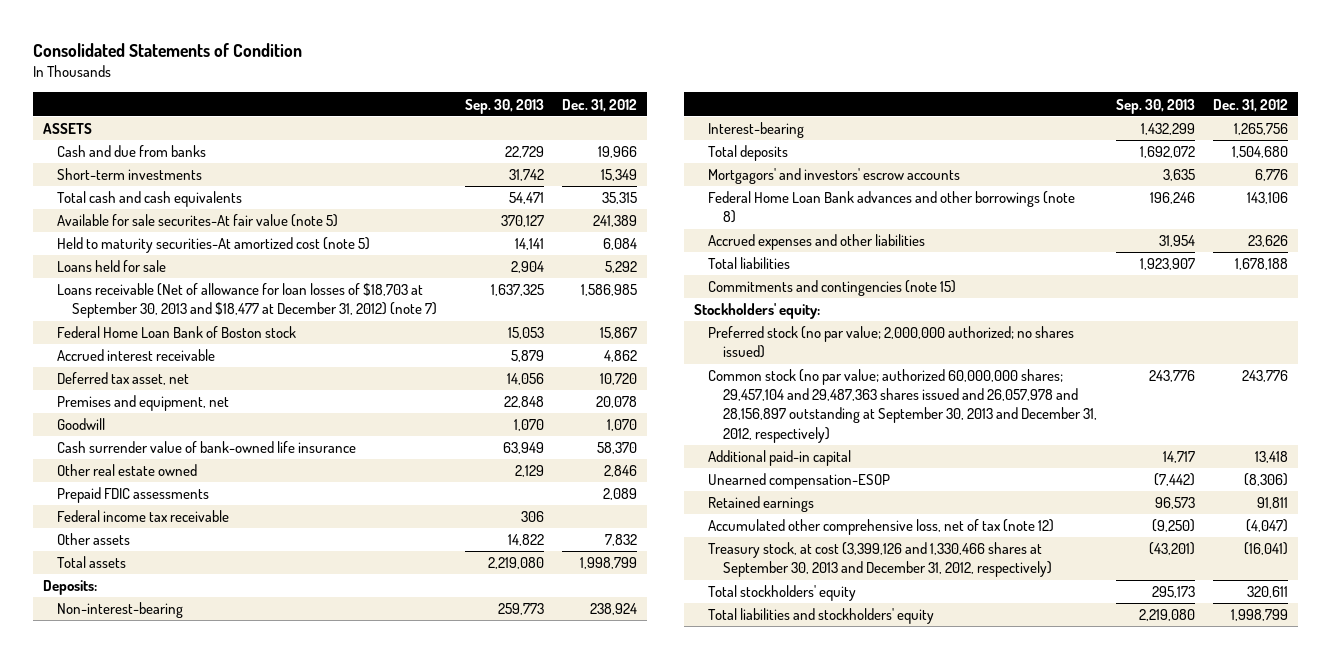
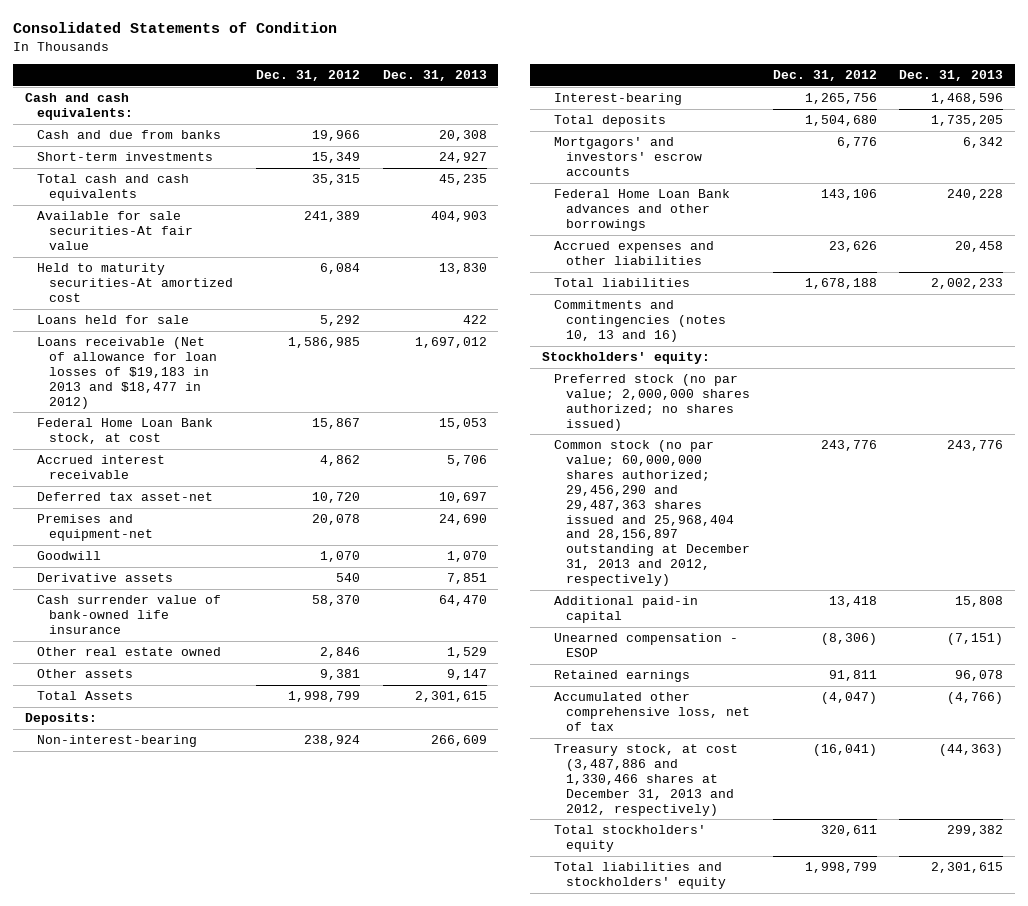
- | Sep. 30, 2013 | Dec. 31, 2012
+ | Dec. 31, 2012 | Dec. 31, 2013
- ASSETS
+ Cash and cash equivalents:
- Available for sale securites-At fair value (note 5) | 370,127 | 241,389
- Held to maturity securities-At amortized cost (note 5) | 14,141 | 6,084
+ Available for sale securities-At fair value | 241,389 | 404,903
+ Held to maturity securities-At amortized cost | 6,084 | 13,830
- Loans receivable (Net of allowance for loan losses of $18,703 at September 30, 2013 and $18,477 at December 31, 2012) (note 7) | 1,637,325 | 1,586,985
- Federal Home Loan Bank of Boston stock | 15,053 | 15,867
+ Loans receivable (Net of allowance for loan losses of $19,183 in 2013 and $18,477 in 2012) | 1,586,985 | 1,697,012
+ Federal Home Loan Bank stock, at cost | 15,867 | 15,053
- Deferred tax asset, net | 14,056 | 10,720
- Premises and equipment, net | 22,848 | 20,078
+ Deferred tax asset-net | 10,720 | 10,697
+ Premises and equipment-net | 20,078 | 24,690
+ Derivative assets | 540 | 7,851
- Prepaid FDIC assessments | | 2,089
- Federal income tax receivable | 306 |
- Other assets | 14,822 | 7,832
- Total assets | 2,219,080 | 1,998,799
+ Other assets | 9,381 | 9,147
+ Total Assets | 1,998,799 | 2,301,615
- Federal Home Loan Bank advances and other borrowings (note 8) | 196,246 | 143,106
+ Federal Home Loan Bank advances and other borrowings | 143,106 | 240,228
- Commitments and contingencies (note 15)
+ Commitments and contingencies (notes 10, 13 and 16)
- Preferred stock (no par value; 2,000,000 authorized; no shares issued)
- Common stock (no par value; authorized 60,000,000 shares; 29,457,104 and 29,487,363 shares issued and 26,057,978 and 28,156,897 outstanding at September 30, 2013 and December 31, 2012, respectively) | 243,776 | 243,776
+ Preferred stock (no par value; 2,000,000 shares authorized; no shares issued)
+ Common stock (no par value; 60,000,000 shares authorized; 29,456,290 and 29,487,363 shares issued and 25,968,404 and 28,156,897 outstanding at December 31, 2013 and 2012, respectively) | 243,776 | 243,776
- Unearned compensation-ESOP | (7,442) | (8,306)
+ Unearned compensation - ESOP | (8,306) | (7,151)
- Accumulated other comprehensive loss, net of tax (note 12) | (9,250) | (4,047)
- Treasury stock, at cost (3,399,126 and 1,330,466 shares at September 30, 2013 and December 31, 2012, respectively) | (43,201) | (16,041)
+ Accumulated other comprehensive loss, net of tax | (4,047) | (4,766)
+ Treasury stock, at cost (3,487,886 and 1,330,466 shares at December 31, 2013 and 2012, respectively) | (16,041) | (44,363)

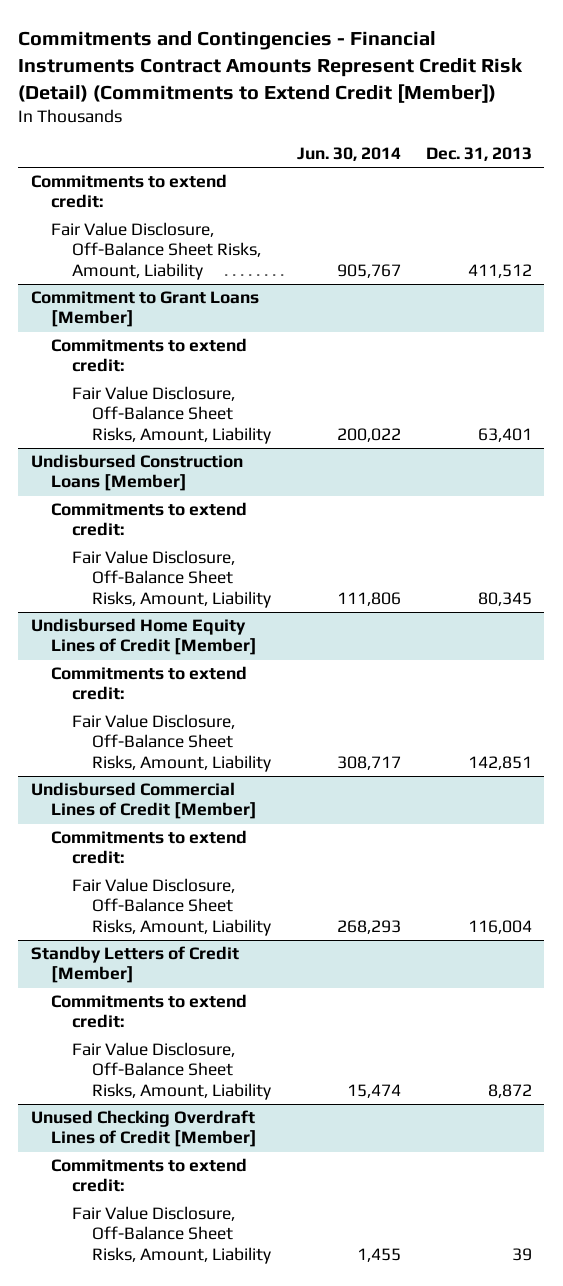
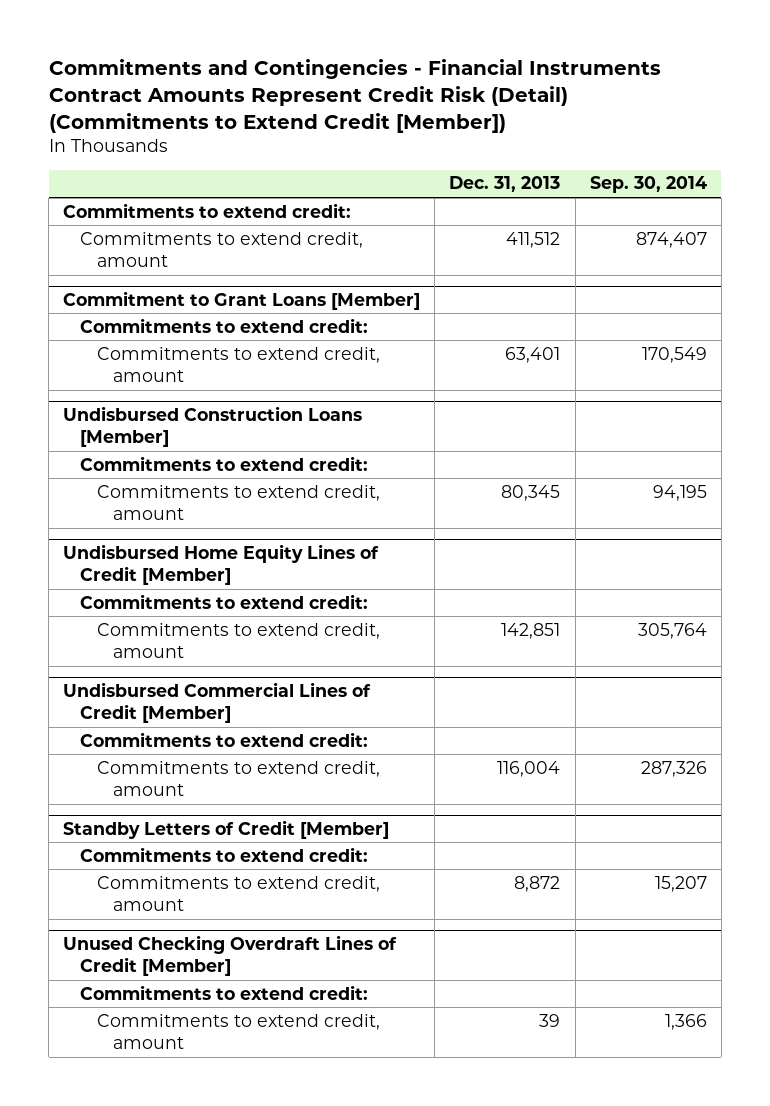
- | Jun. 30, 2014 | Dec. 31, 2013
+ | Dec. 31, 2013 | Sep. 30, 2014
- Fair Value Disclosure, Off-Balance Sheet Risks, Amount, Liability | 905,767 | 411,512
+ Commitments to extend credit, amount | 411,512 | 874,407
@ Commitment to Grant Loans [Member]
- Fair Value Disclosure, Off-Balance Sheet Risks, Amount, Liability | 200,022 | 63,401
+ Commitments to extend credit, amount | 63,401 | 170,549
@ Undisbursed Construction Loans [Member]
- Fair Value Disclosure, Off-Balance Sheet Risks, Amount, Liability | 111,806 | 80,345
+ Commitments to extend credit, amount | 80,345 | 94,195
@ Undisbursed Home Equity Lines of Credit [Member]
- Fair Value Disclosure, Off-Balance Sheet Risks, Amount, Liability | 308,717 | 142,851
+ Commitments to extend credit, amount | 142,851 | 305,764
@ Undisbursed Commercial Lines of Credit [Member]
- Fair Value Disclosure, Off-Balance Sheet Risks, Amount, Liability | 268,293 | 116,004
+ Commitments to extend credit, amount | 116,004 | 287,326
@ Standby Letters of Credit [Member]
- Fair Value Disclosure, Off-Balance Sheet Risks, Amount, Liability | 15,474 | 8,872
+ Commitments to extend credit, amount | 8,872 | 15,207
@ Unused Checking Overdraft Lines of Credit [Member]
- Fair Value Disclosure, Off-Balance Sheet Risks, Amount, Liability | 1,455 | 39
+ Commitments to extend credit, amount | 39 | 1,366

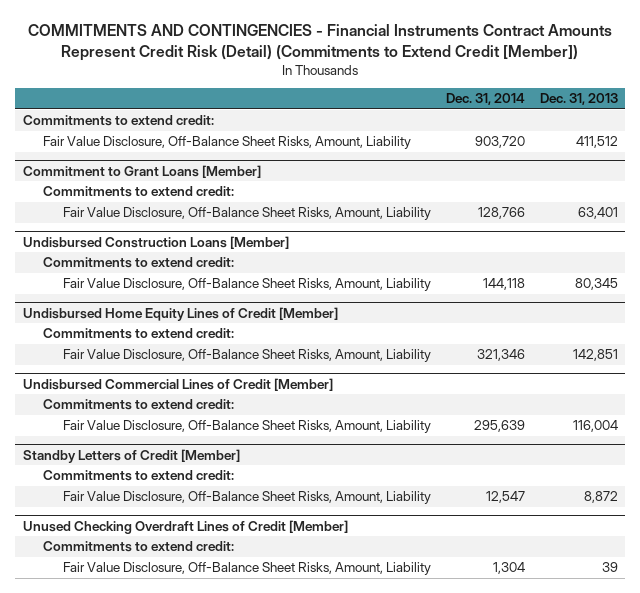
- Commitments and Contingencies - Financial Instruments Contract Amounts Represent Credit Risk (Detail) (Commitments to Extend Credit [Member])
+ COMMITMENTS AND CONTINGENCIES - Financial Instruments Contract Amounts Represent Credit Risk (Detail) (Commitments to Extend Credit [Member])
- | Dec. 31, 2013 | Sep. 30, 2014
+ | Dec. 31, 2014 | Dec. 31, 2013
- Commitments to extend credit, amount | 411,512 | 874,407
+ Fair Value Disclosure, Off-Balance Sheet Risks, Amount, Liability | 903,720 | 411,512
@ Commitment to Grant Loans [Member]
- Commitments to extend credit, amount | 63,401 | 170,549
+ Fair Value Disclosure, Off-Balance Sheet Risks, Amount, Liability | 128,766 | 63,401
@ Undisbursed Construction Loans [Member]
- Commitments to extend credit, amount | 80,345 | 94,195
+ Fair Value Disclosure, Off-Balance Sheet Risks, Amount, Liability | 144,118 | 80,345
@ Undisbursed Home Equity Lines of Credit [Member]
- Commitments to extend credit, amount | 142,851 | 305,764
+ Fair Value Disclosure, Off-Balance Sheet Risks, Amount, Liability | 321,346 | 142,851
@ Undisbursed Commercial Lines of Credit [Member]
- Commitments to extend credit, amount | 116,004 | 287,326
+ Fair Value Disclosure, Off-Balance Sheet Risks, Amount, Liability | 295,639 | 116,004
@ Standby Letters of Credit [Member]
- Commitments to extend credit, amount | 8,872 | 15,207
+ Fair Value Disclosure, Off-Balance Sheet Risks, Amount, Liability | 12,547 | 8,872
@ Unused Checking Overdraft Lines of Credit [Member]
- Commitments to extend credit, amount | 39 | 1,366
+ Fair Value Disclosure, Off-Balance Sheet Risks, Amount, Liability | 1,304 | 39

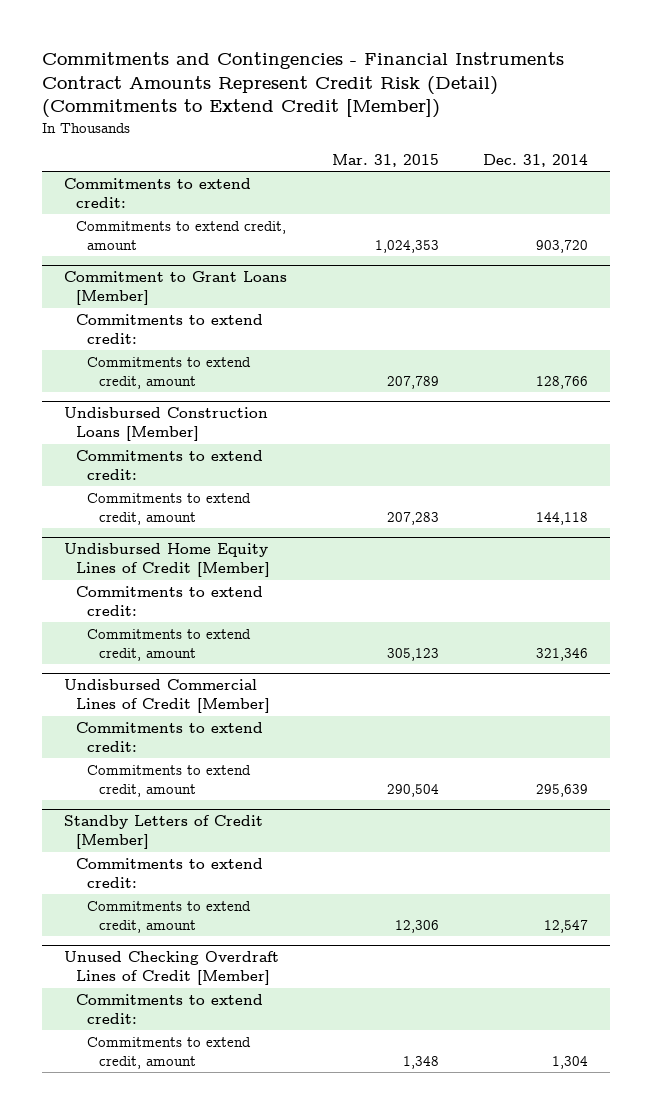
- COMMITMENTS AND CONTINGENCIES - Financial Instruments Contract Amounts Represent Credit Risk (Detail) (Commitments to Extend Credit [Member])
+ Commitments and Contingencies - Financial Instruments Contract Amounts Represent Credit Risk (Detail) (Commitments to Extend Credit [Member])
- | Dec. 31, 2014 | Dec. 31, 2013
+ | Mar. 31, 2015 | Dec. 31, 2014
- Fair Value Disclosure, Off-Balance Sheet Risks, Amount, Liability | 903,720 | 411,512
+ Commitments to extend credit, amount | 1,024,353 | 903,720
@ Commitment to Grant Loans [Member]
- Fair Value Disclosure, Off-Balance Sheet Risks, Amount, Liability | 128,766 | 63,401
+ Commitments to extend credit, amount | 207,789 | 128,766
@ Undisbursed Construction Loans [Member]
- Fair Value Disclosure, Off-Balance Sheet Risks, Amount, Liability | 144,118 | 80,345
+ Commitments to extend credit, amount | 207,283 | 144,118
@ Undisbursed Home Equity Lines of Credit [Member]
- Fair Value Disclosure, Off-Balance Sheet Risks, Amount, Liability | 321,346 | 142,851
+ Commitments to extend credit, amount | 305,123 | 321,346
@ Undisbursed Commercial Lines of Credit [Member]
- Fair Value Disclosure, Off-Balance Sheet Risks, Amount, Liability | 295,639 | 116,004
+ Commitments to extend credit, amount | 290,504 | 295,639
@ Standby Letters of Credit [Member]
- Fair Value Disclosure, Off-Balance Sheet Risks, Amount, Liability | 12,547 | 8,872
+ Commitments to extend credit, amount | 12,306 | 12,547
@ Unused Checking Overdraft Lines of Credit [Member]
- Fair Value Disclosure, Off-Balance Sheet Risks, Amount, Liability | 1,304 | 39
+ Commitments to extend credit, amount | 1,348 | 1,304

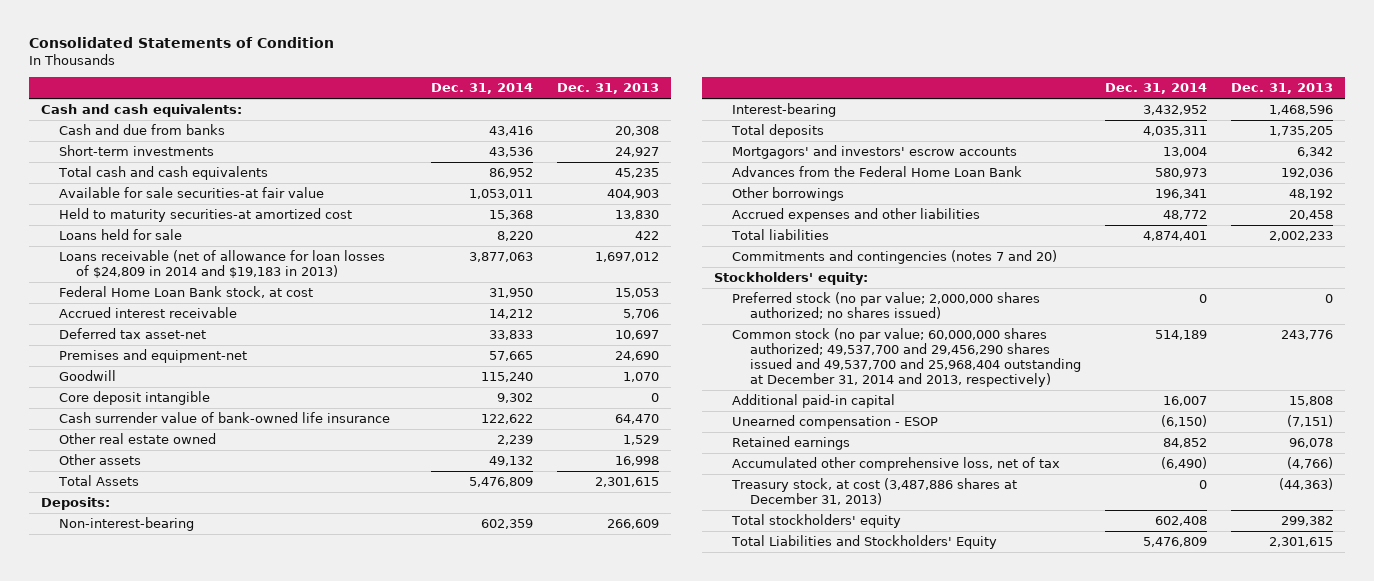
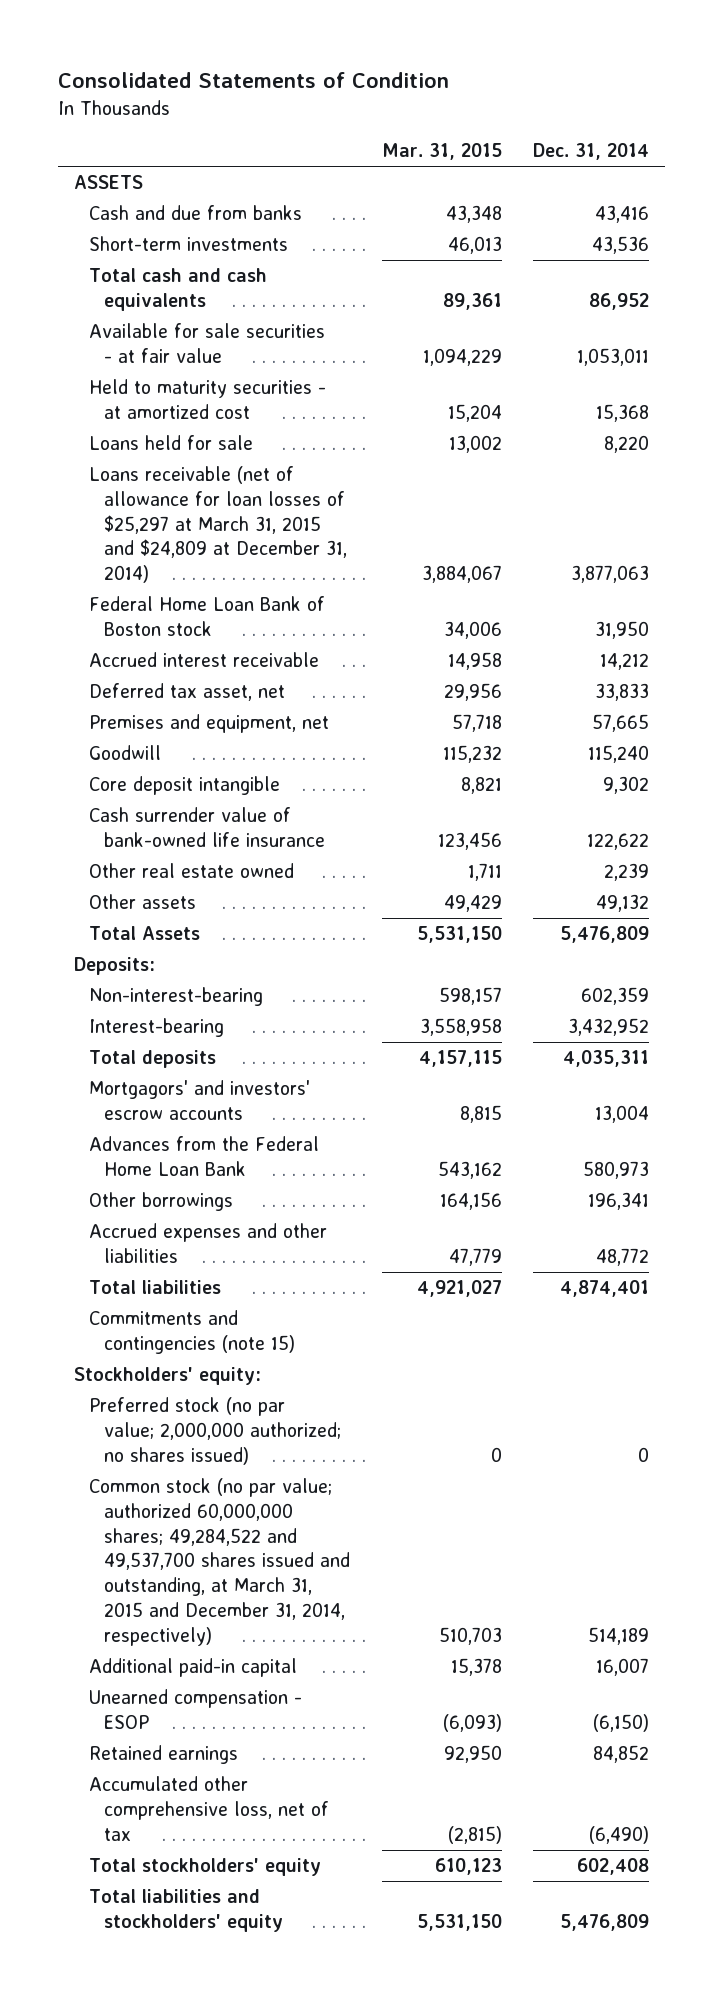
- | Dec. 31, 2014 | Dec. 31, 2013
+ | Mar. 31, 2015 | Dec. 31, 2014
- Cash and cash equivalents:
+ ASSETS
- Available for sale securities-at fair value | 1,053,011 | 404,903
- Held to maturity securities-at amortized cost | 15,368 | 13,830
+ Available for sale securities - at fair value | 1,094,229 | 1,053,011
+ Held to maturity securities - at amortized cost | 15,204 | 15,368
- Loans receivable (net of allowance for loan losses of $24,809 in 2014 and $19,183 in 2013) | 3,877,063 | 1,697,012
- Federal Home Loan Bank stock, at cost | 31,950 | 15,053
+ Loans receivable (net of allowance for loan losses of $25,297 at March 31, 2015 and $24,809 at December 31, 2014) | 3,884,067 | 3,877,063
+ Federal Home Loan Bank of Boston stock | 34,006 | 31,950
- Deferred tax asset-net | 33,833 | 10,697
- Premises and equipment-net | 57,665 | 24,690
+ Deferred tax asset, net | 29,956 | 33,833
+ Premises and equipment, net | 57,718 | 57,665
- Commitments and contingencies (notes 7 and 20)
+ Commitments and contingencies (note 15)
- Preferred stock (no par value; 2,000,000 shares authorized; no shares issued) | 0 | 0
- Common stock (no par value; 60,000,000 shares authorized; 49,537,700 and 29,456,290 shares issued and 49,537,700 and 25,968,404 outstanding at December 31, 2014 and 2013, respectively) | 514,189 | 243,776
+ Preferred stock (no par value; 2,000,000 authorized; no shares issued) | 0 | 0
+ Common stock (no par value; authorized 60,000,000 shares; 49,284,522 and 49,537,700 shares issued and outstanding, at March 31, 2015 and December 31, 2014, respectively) | 510,703 | 514,189
- Treasury stock, at cost (3,487,886 shares at December 31, 2013) | 0 | (44,363)
- Total Liabilities and Stockholders' Equity | 5,476,809 | 2,301,615
+ Total liabilities and stockholders' equity | 5,531,150 | 5,476,809

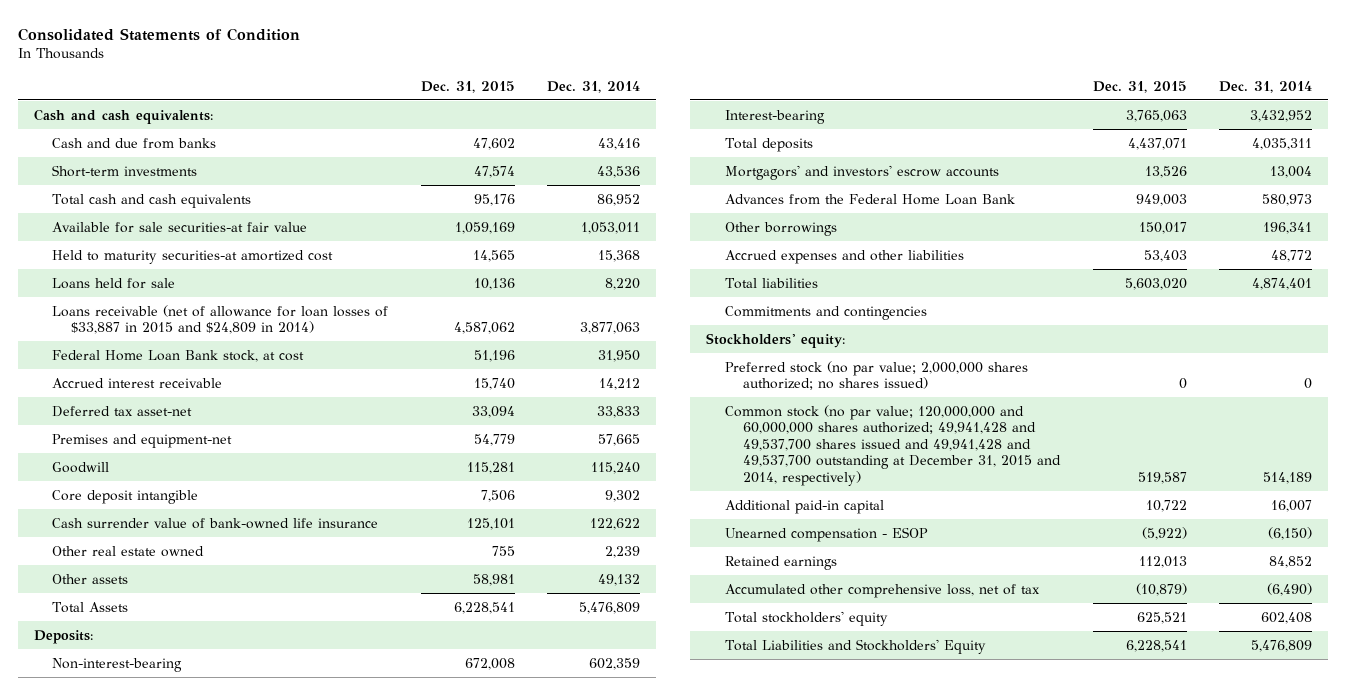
- | Mar. 31, 2015 | Dec. 31, 2014
+ | Dec. 31, 2015 | Dec. 31, 2014
- ASSETS
+ Cash and cash equivalents:
- Available for sale securities - at fair value | 1,094,229 | 1,053,011
- Held to maturity securities - at amortized cost | 15,204 | 15,368
+ Available for sale securities-at fair value | 1,059,169 | 1,053,011
+ Held to maturity securities-at amortized cost | 14,565 | 15,368
- Loans receivable (net of allowance for loan losses of $25,297 at March 31, 2015 and $24,809 at December 31, 2014) | 3,884,067 | 3,877,063
- Federal Home Loan Bank of Boston stock | 34,006 | 31,950
+ Loans receivable (net of allowance for loan losses of $33,887 in 2015 and $24,809 in 2014) | 4,587,062 | 3,877,063
+ Federal Home Loan Bank stock, at cost | 51,196 | 31,950
- Deferred tax asset, net | 29,956 | 33,833
- Premises and equipment, net | 57,718 | 57,665
+ Deferred tax asset-net | 33,094 | 33,833
+ Premises and equipment-net | 54,779 | 57,665
- Commitments and contingencies (note 15)
+ Commitments and contingencies
- Preferred stock (no par value; 2,000,000 authorized; no shares issued) | 0 | 0
- Common stock (no par value; authorized 60,000,000 shares; 49,284,522 and 49,537,700 shares issued and outstanding, at March 31, 2015 and December 31, 2014, respectively) | 510,703 | 514,189
+ Preferred stock (no par value; 2,000,000 shares authorized; no shares issued) | 0 | 0
+ Common stock (no par value; 120,000,000 and 60,000,000 shares authorized; 49,941,428 and 49,537,700 shares issued and 49,941,428 and 49,537,700 outstanding at December 31, 2015 and 2014, respectively) | 519,587 | 514,189
- Total liabilities and stockholders' equity | 5,531,150 | 5,476,809
+ Total Liabilities and Stockholders' Equity | 6,228,541 | 5,476,809

